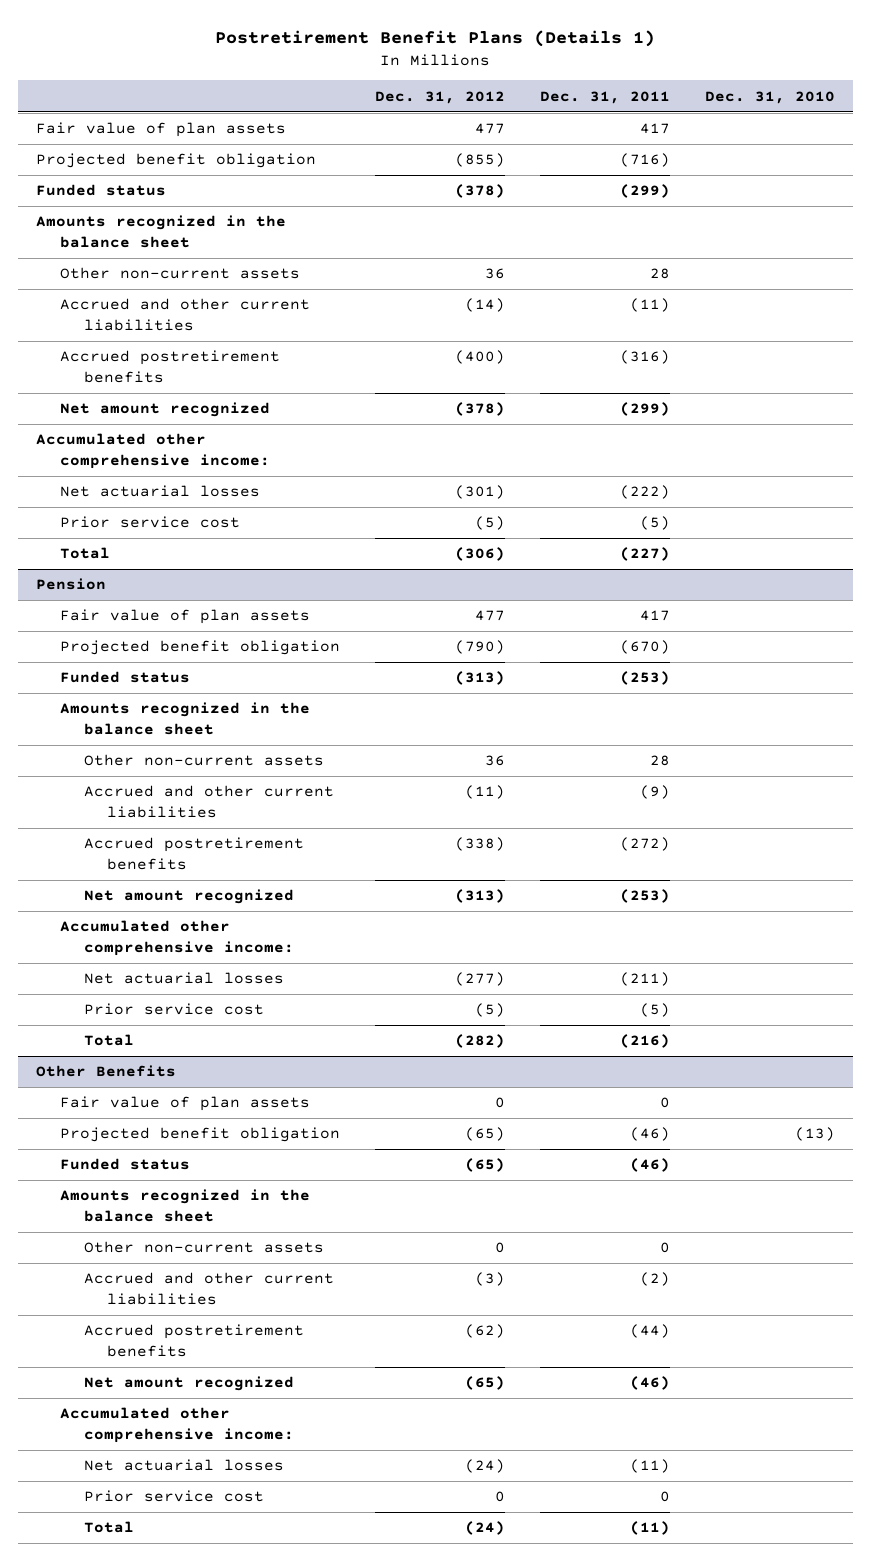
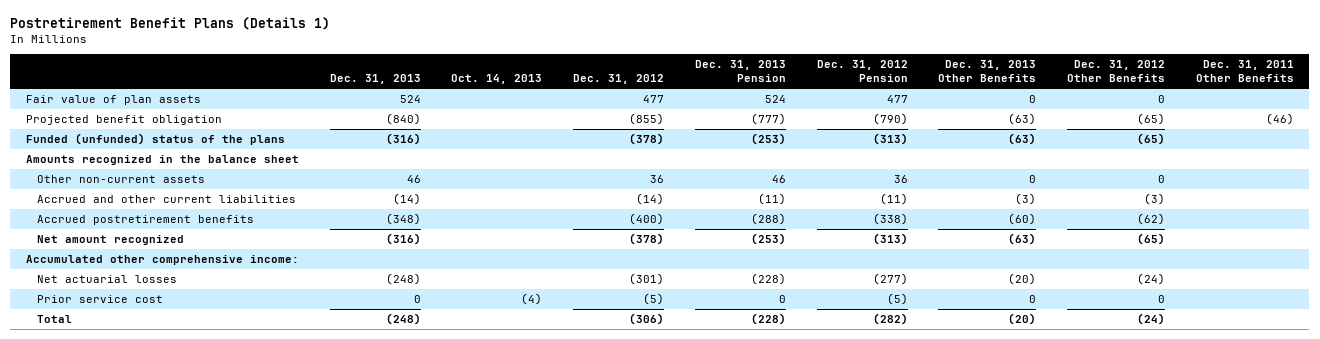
- | Dec. 31, 2012 | Dec. 31, 2011 | Dec. 31, 2010
+ | Dec. 31, 2013 | Oct. 14, 2013 | Dec. 31, 2012 | Dec. 31, 2013 Pension | Dec. 31, 2012 Pension | Dec. 31, 2013 Other Benefits | Dec. 31, 2012 Other Benefits | Dec. 31, 2011 Other Benefits
- Funded status | (378) | (299) |
+ Funded (unfunded) status of the plans | (316) | | (378) | (253) | (313) | (63) | (65) |
- Pension
- Fair value of plan assets | 477 | 417 |
- Projected benefit obligation | (790) | (670) |
- Funded status | (313) | (253) |
- Amounts recognized in the balance sheet
- Other non-current assets | 36 | 28 |
- Accrued and other current liabilities | (11) | (9) |
- Accrued postretirement benefits | (338) | (272) |
- Net amount recognized | (313) | (253) |
- Accumulated other comprehensive income:
- Net actuarial losses | (277) | (211) |
- Prior service cost | (5) | (5) |
- Total | (282) | (216) |
- Other Benefits
- Fair value of plan assets | 0 | 0 |
- Projected benefit obligation | (65) | (46) | (13)
- Funded status | (65) | (46) |
- Amounts recognized in the balance sheet
- Other non-current assets | 0 | 0 |
- Accrued and other current liabilities | (3) | (2) |
- Accrued postretirement benefits | (62) | (44) |
- Net amount recognized | (65) | (46) |
- Accumulated other comprehensive income:
- Net actuarial losses | (24) | (11) |
- Prior service cost | 0 | 0 |
- Total | (24) | (11) |

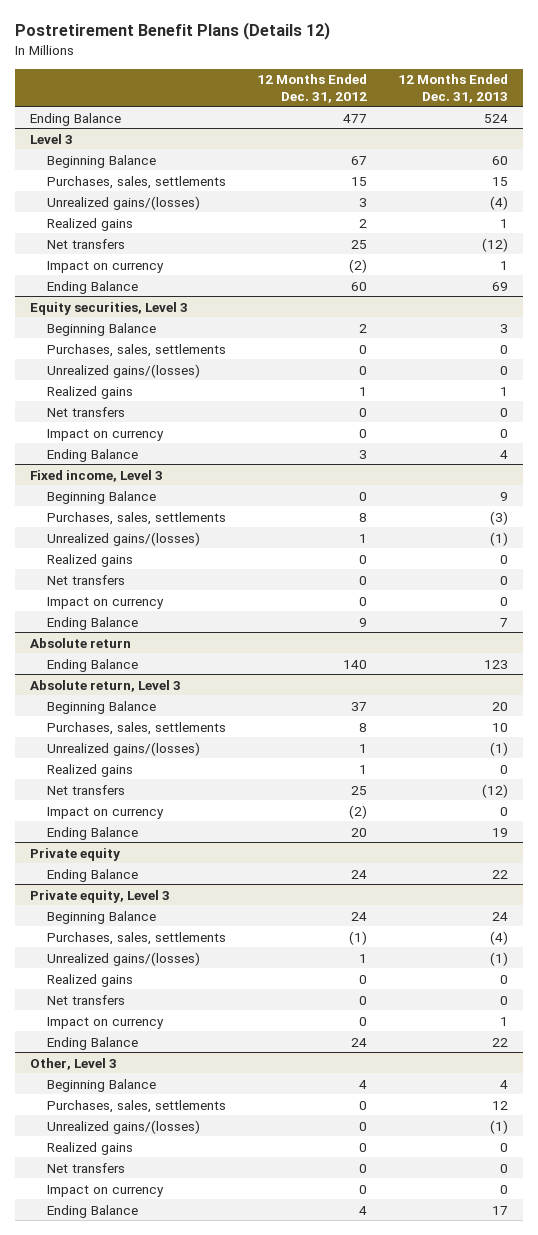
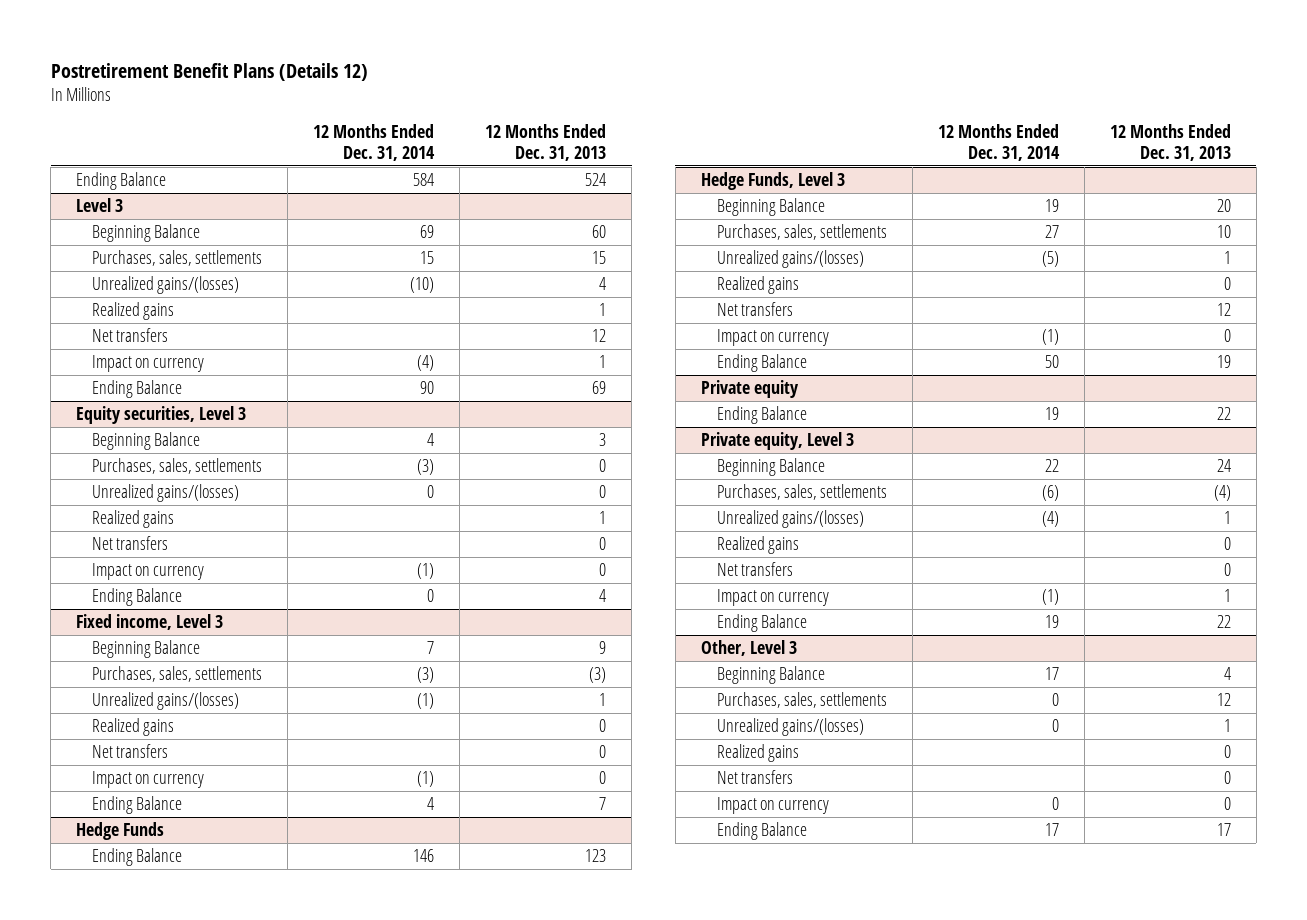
- | 12 Months Ended Dec. 31, 2012 | 12 Months Ended Dec. 31, 2013
+ | 12 Months Ended Dec. 31, 2014 | 12 Months Ended Dec. 31, 2013
@ Level 3
- Unrealized gains/(losses) | 3 | (4)
+ Unrealized gains/(losses) | (10) | 4
- Net transfers | 25 | (12)
+ Net transfers | | 12
@ Fixed income, Level 3
- Unrealized gains/(losses) | 1 | (1)
+ Unrealized gains/(losses) | (1) | 1
- Absolute return
+ Hedge Funds
- Absolute return, Level 3
+ Hedge Funds, Level 3
- Unrealized gains/(losses) | 1 | (1)
+ Unrealized gains/(losses) | (5) | 1
- Net transfers | 25 | (12)
+ Net transfers | | 12
@ Private equity, Level 3
- Unrealized gains/(losses) | 1 | (1)
+ Unrealized gains/(losses) | (4) | 1
@ Other, Level 3
- Unrealized gains/(losses) | 0 | (1)
+ Unrealized gains/(losses) | 0 | 1

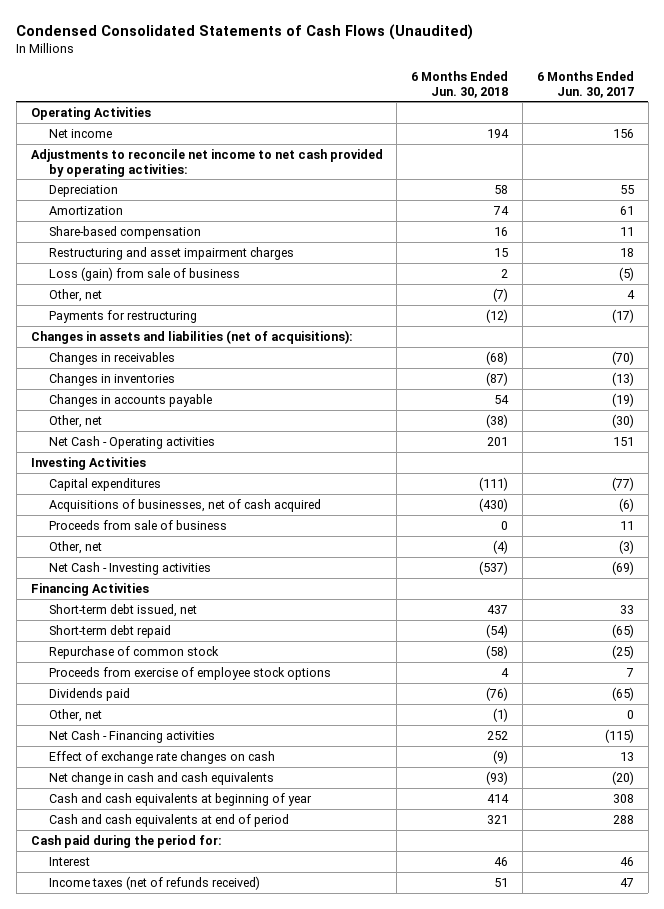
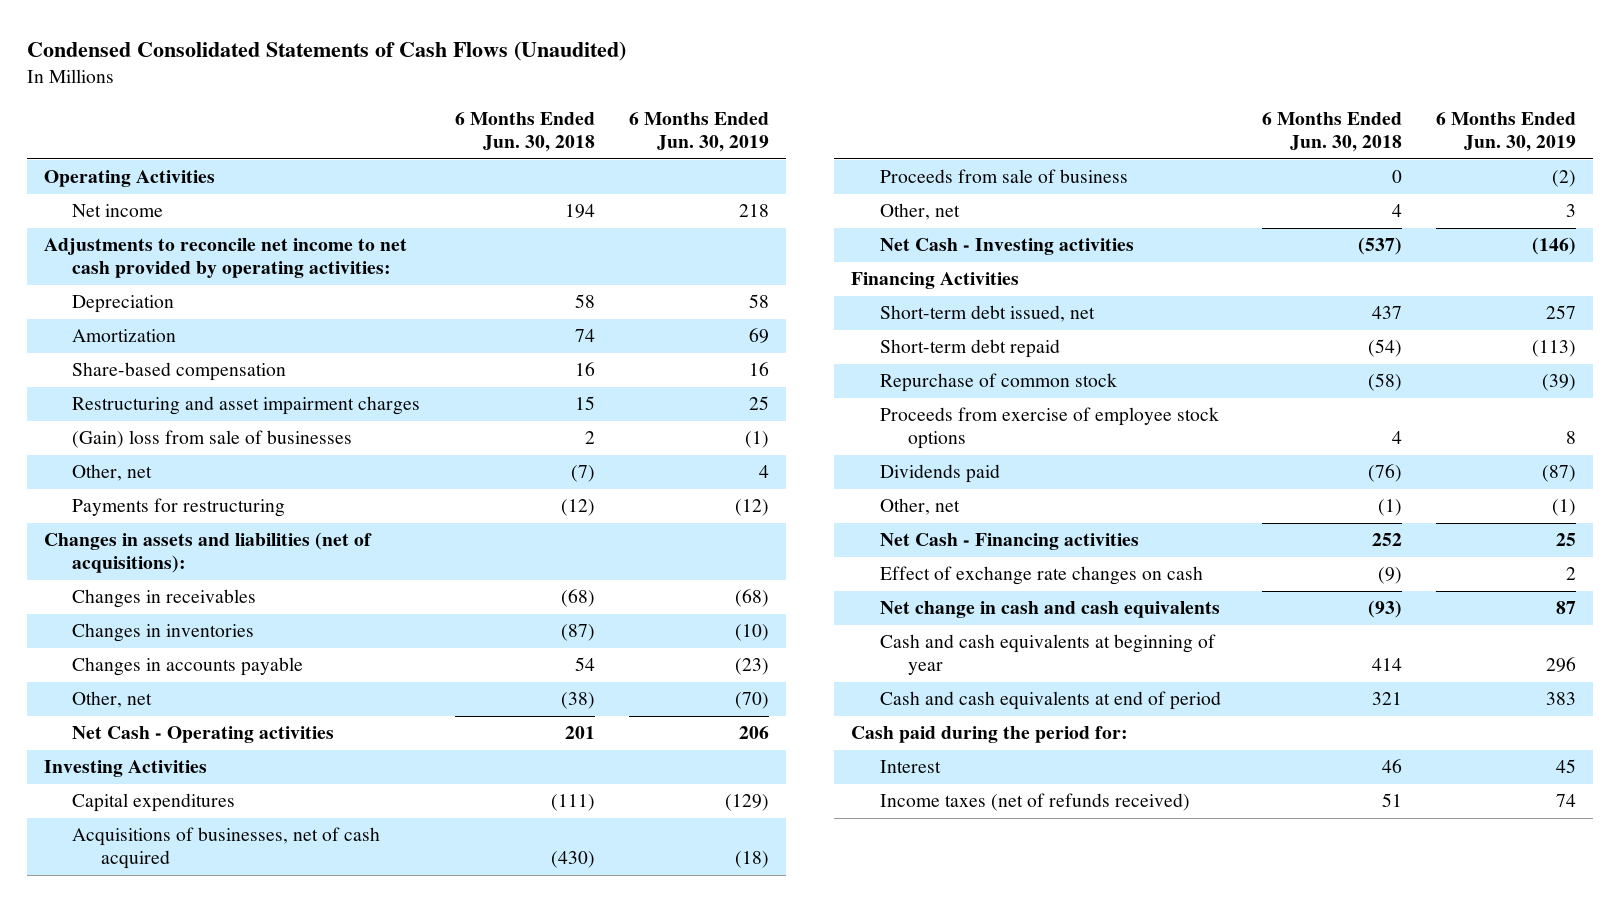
- | 6 Months Ended Jun. 30, 2018 | 6 Months Ended Jun. 30, 2017
+ | 6 Months Ended Jun. 30, 2018 | 6 Months Ended Jun. 30, 2019
- Loss (gain) from sale of business | 2 | (5)
+ (Gain) loss from sale of businesses | 2 | (1)
- Other, net | (4) | (3)
+ Other, net | 4 | 3

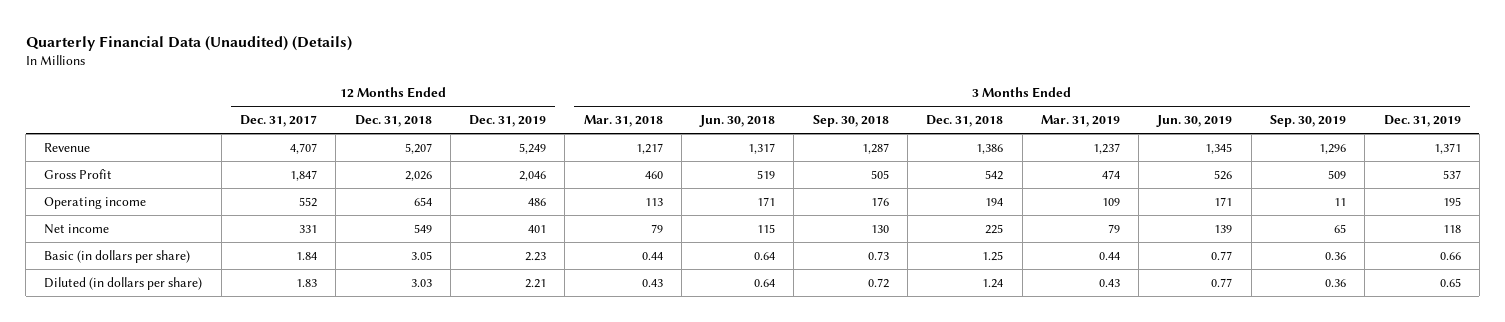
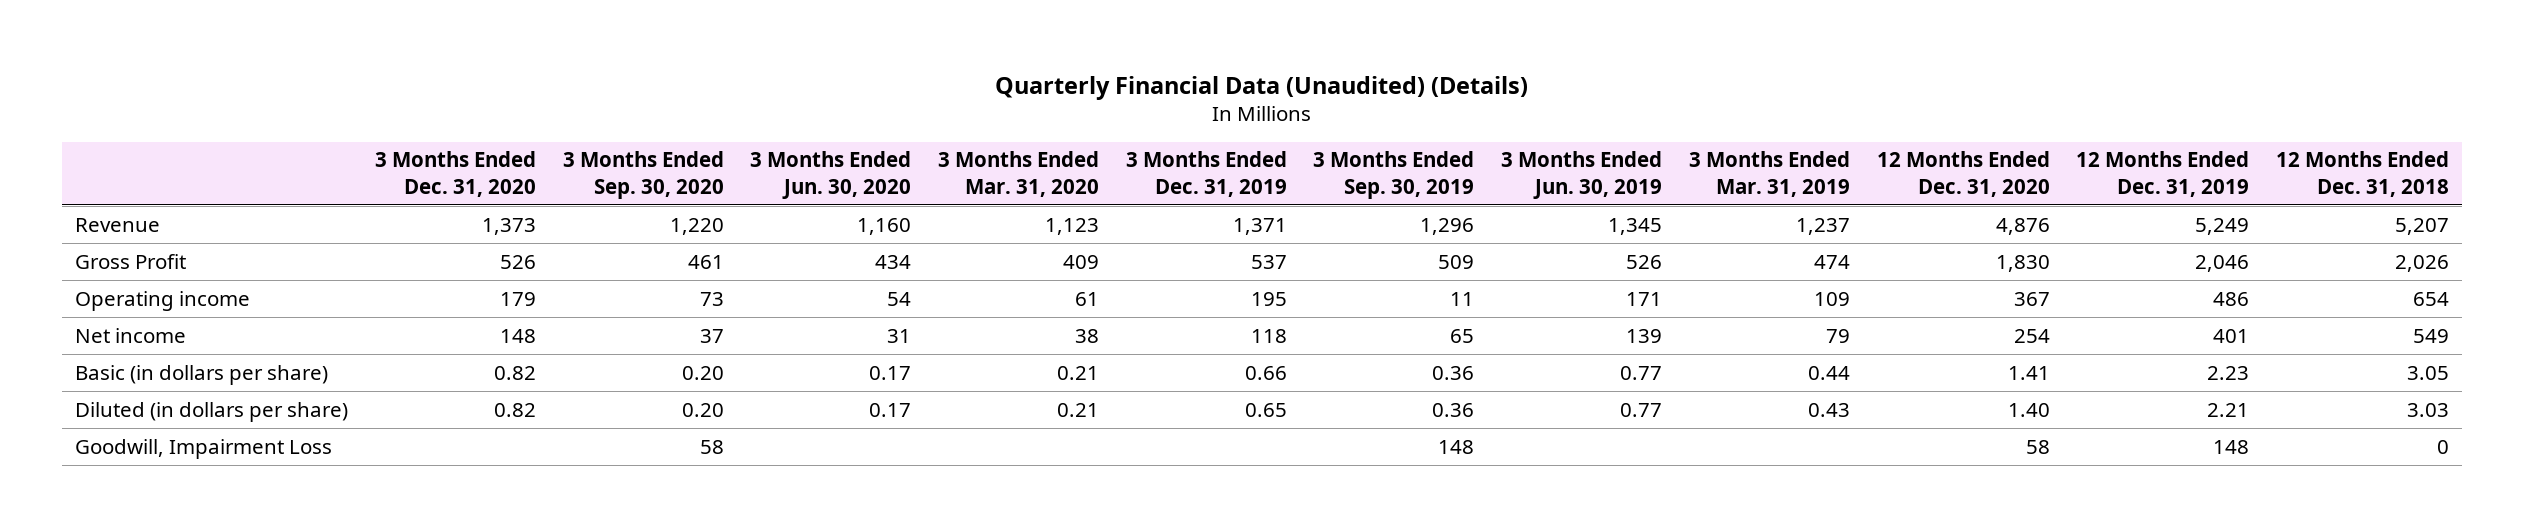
- | 12 Months Ended Dec. 31, 2017 | 12 Months Ended Dec. 31, 2018 | 12 Months Ended Dec. 31, 2019 | 3 Months Ended Mar. 31, 2018 | 3 Months Ended Jun. 30, 2018 | 3 Months Ended Sep. 30, 2018 | 3 Months Ended Dec. 31, 2018 | 3 Months Ended Mar. 31, 2019 | 3 Months Ended Jun. 30, 2019 | 3 Months Ended Sep. 30, 2019 | 3 Months Ended Dec. 31, 2019
+ | 3 Months Ended Dec. 31, 2020 | 3 Months Ended Sep. 30, 2020 | 3 Months Ended Jun. 30, 2020 | 3 Months Ended Mar. 31, 2020 | 3 Months Ended Dec. 31, 2019 | 3 Months Ended Sep. 30, 2019 | 3 Months Ended Jun. 30, 2019 | 3 Months Ended Mar. 31, 2019 | 12 Months Ended Dec. 31, 2020 | 12 Months Ended Dec. 31, 2019 | 12 Months Ended Dec. 31, 2018
+ Goodwill, Impairment Loss | | 58 | | | | 148 | | | 58 | 148 | 0

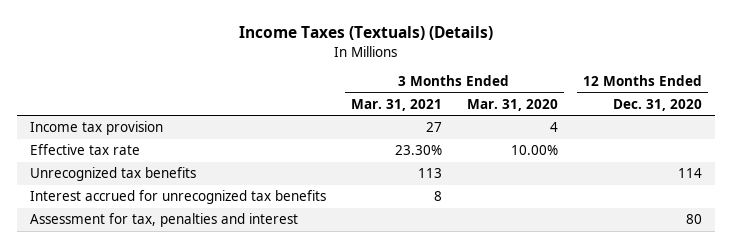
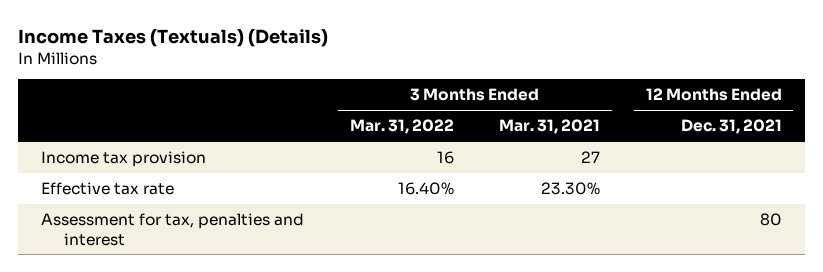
- | 3 Months Ended Mar. 31, 2021 | 3 Months Ended Mar. 31, 2020 | 12 Months Ended Dec. 31, 2020
+ | 3 Months Ended Mar. 31, 2022 | 3 Months Ended Mar. 31, 2021 | 12 Months Ended Dec. 31, 2021
- Unrecognized tax benefits | 113 | | 114
- Interest accrued for unrecognized tax benefits | 8 | |

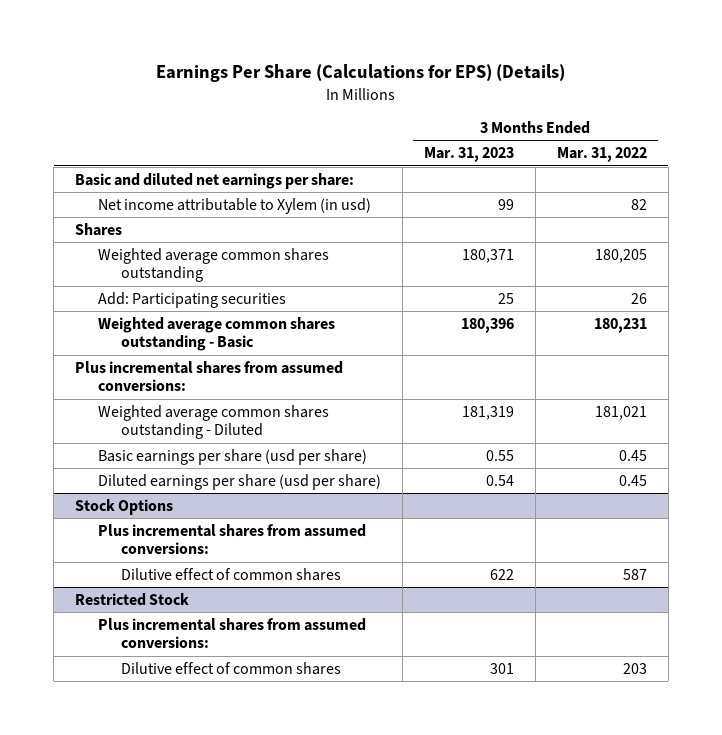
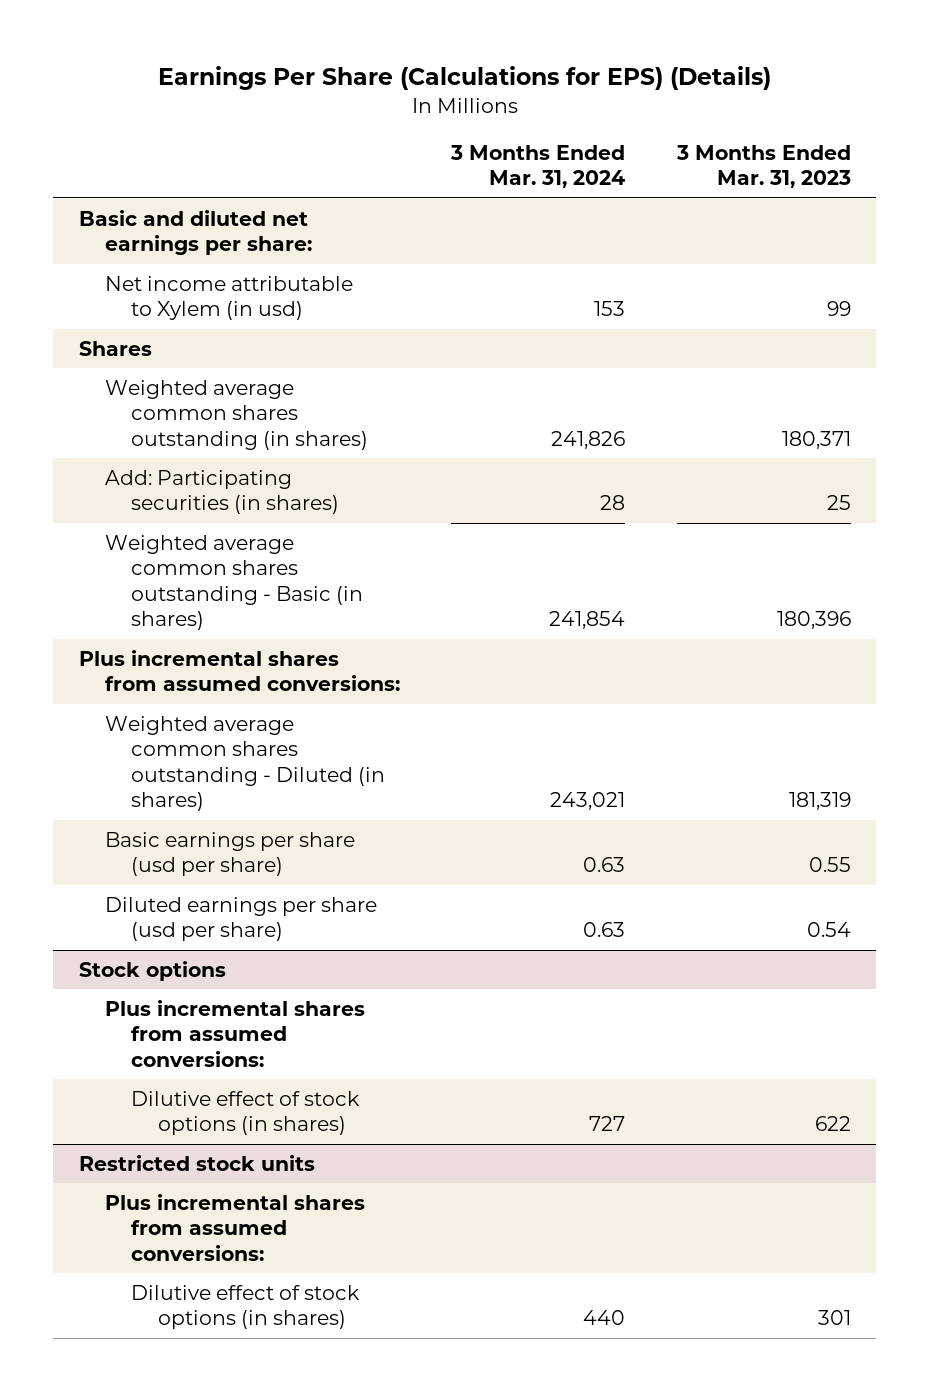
- | 3 Months Ended Mar. 31, 2023 | 3 Months Ended Mar. 31, 2022
+ | 3 Months Ended Mar. 31, 2024 | 3 Months Ended Mar. 31, 2023
- Weighted average common shares outstanding | 180,371 | 180,205
- Add: Participating securities | 25 | 26
- Weighted average common shares outstanding - Basic | 180,396 | 180,231
+ Weighted average common shares outstanding (in shares) | 241,826 | 180,371
+ Add: Participating securities (in shares) | 28 | 25
+ Weighted average common shares outstanding - Basic (in shares) | 241,854 | 180,396
- Weighted average common shares outstanding - Diluted | 181,319 | 181,021
+ Weighted average common shares outstanding - Diluted (in shares) | 243,021 | 181,319
- Stock Options
+ Stock options
- Dilutive effect of common shares | 622 | 587
- Restricted Stock
+ Dilutive effect of stock options (in shares) | 727 | 622
+ Restricted stock units
- Dilutive effect of common shares | 301 | 203
+ Dilutive effect of stock options (in shares) | 440 | 301

